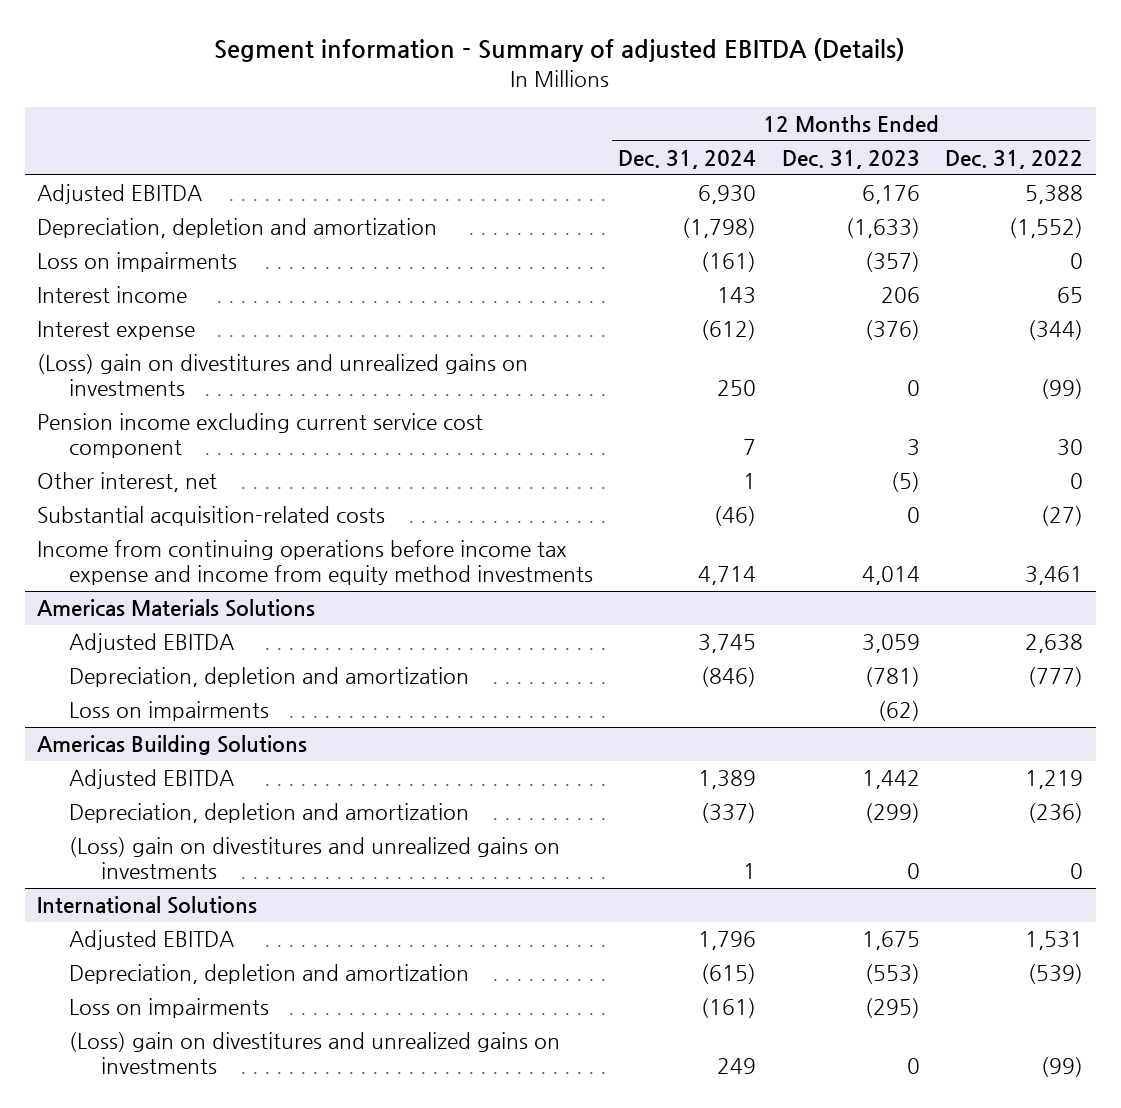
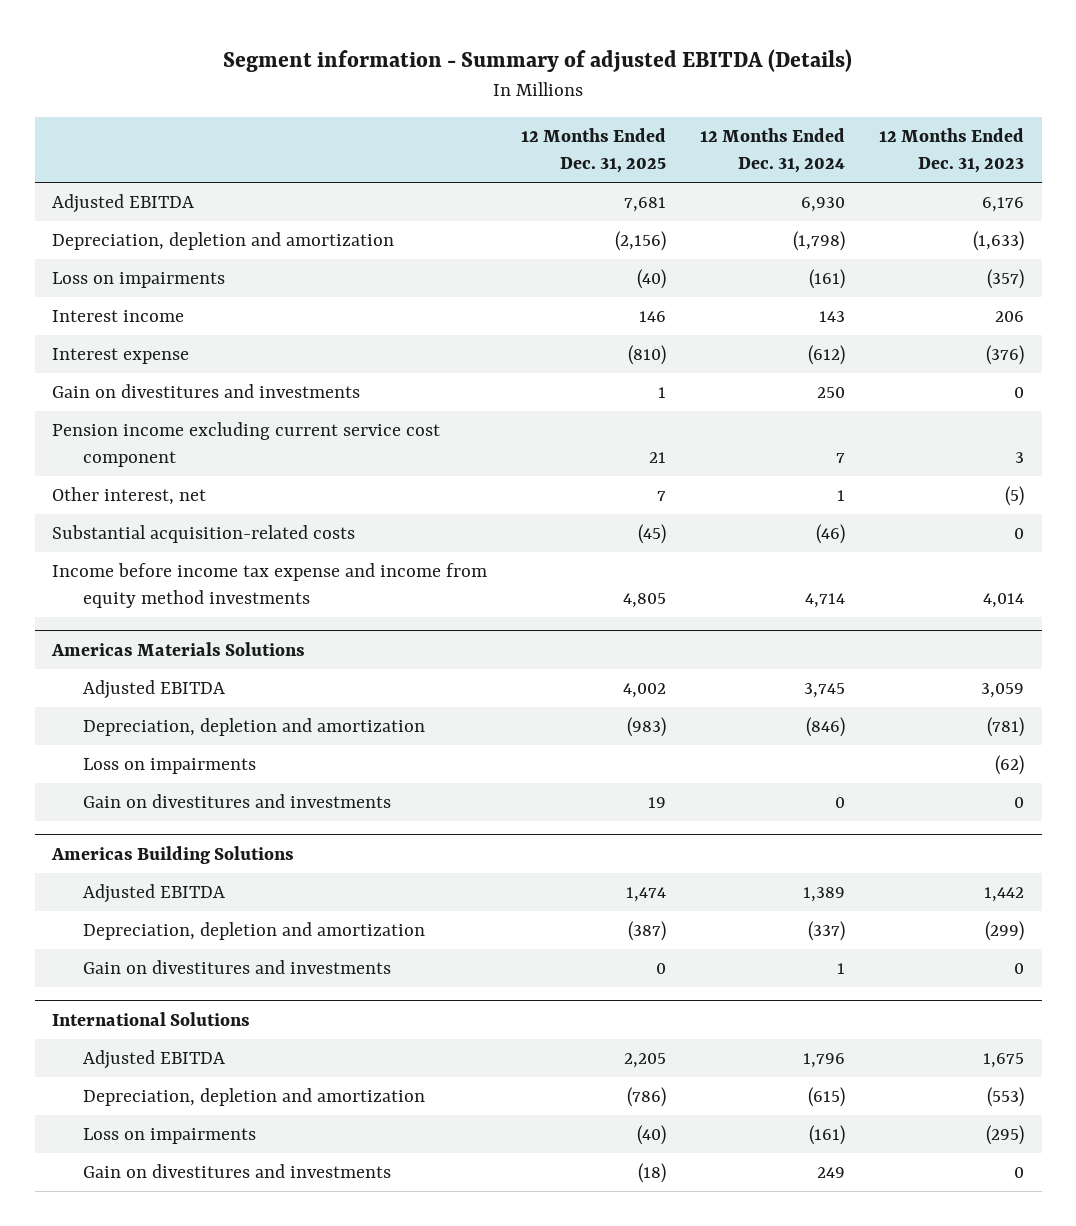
- | 12 Months Ended Dec. 31, 2024 | 12 Months Ended Dec. 31, 2023 | 12 Months Ended Dec. 31, 2022
+ | 12 Months Ended Dec. 31, 2025 | 12 Months Ended Dec. 31, 2024 | 12 Months Ended Dec. 31, 2023
- (Loss) gain on divestitures and unrealized gains on investments | 250 | 0 | (99)
+ Gain on divestitures and investments | 1 | 250 | 0
- Income from continuing operations before income tax expense and income from equity method investments | 4,714 | 4,014 | 3,461
+ Income before income tax expense and income from equity method investments | 4,805 | 4,714 | 4,014
@ Americas Materials Solutions
+ Gain on divestitures and investments | 19 | 0 | 0
@ Americas Building Solutions
- (Loss) gain on divestitures and unrealized gains on investments | 1 | 0 | 0
+ Gain on divestitures and investments | 0 | 1 | 0
@ International Solutions
- (Loss) gain on divestitures and unrealized gains on investments | 249 | 0 | (99)
+ Gain on divestitures and investments | (18) | 249 | 0

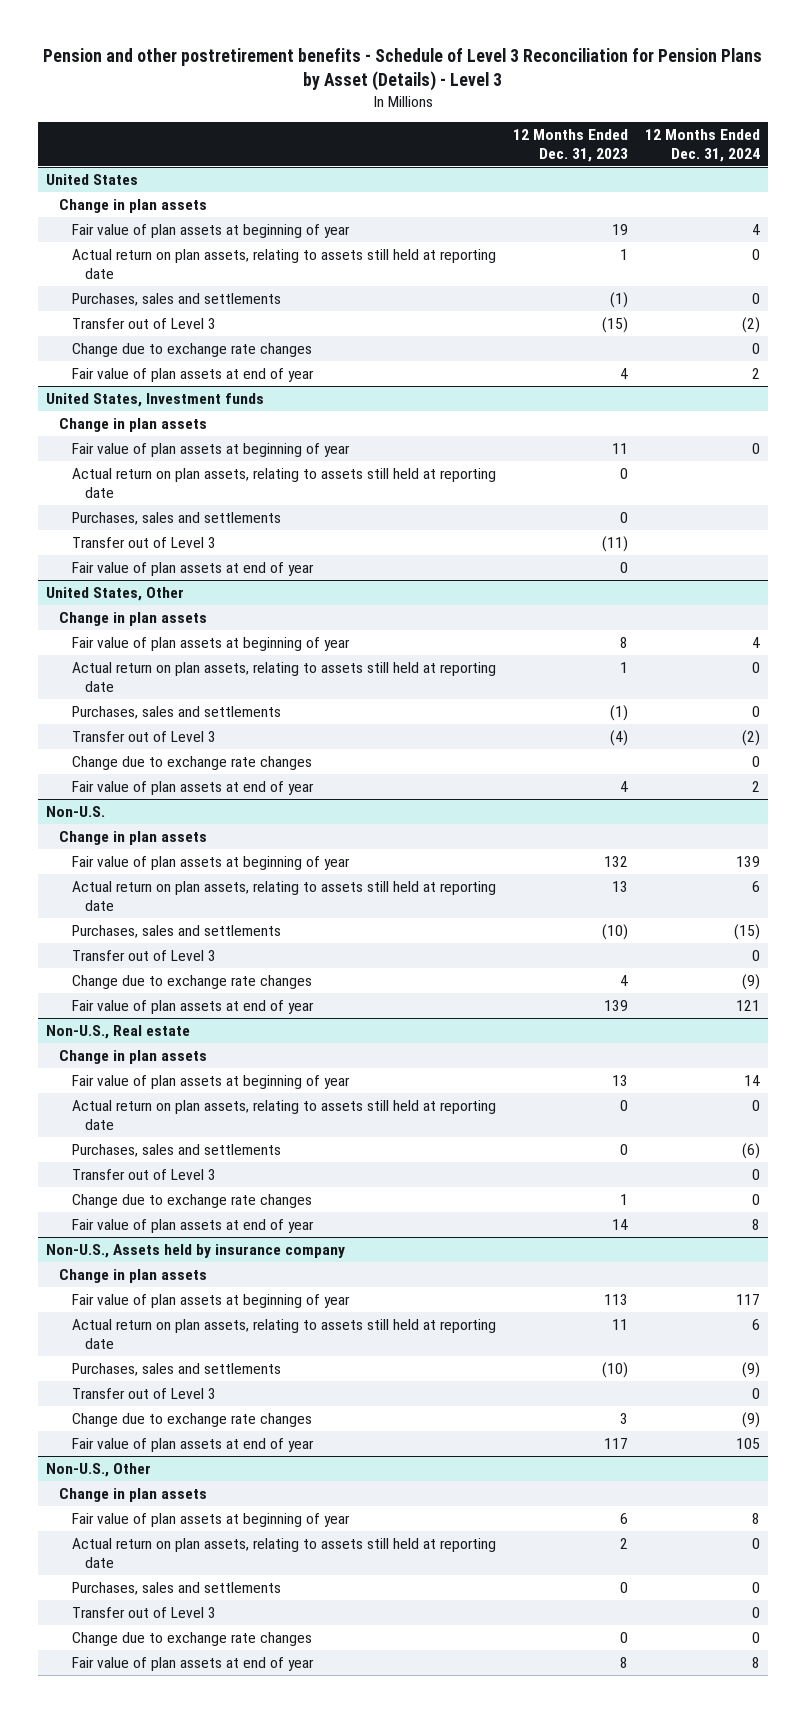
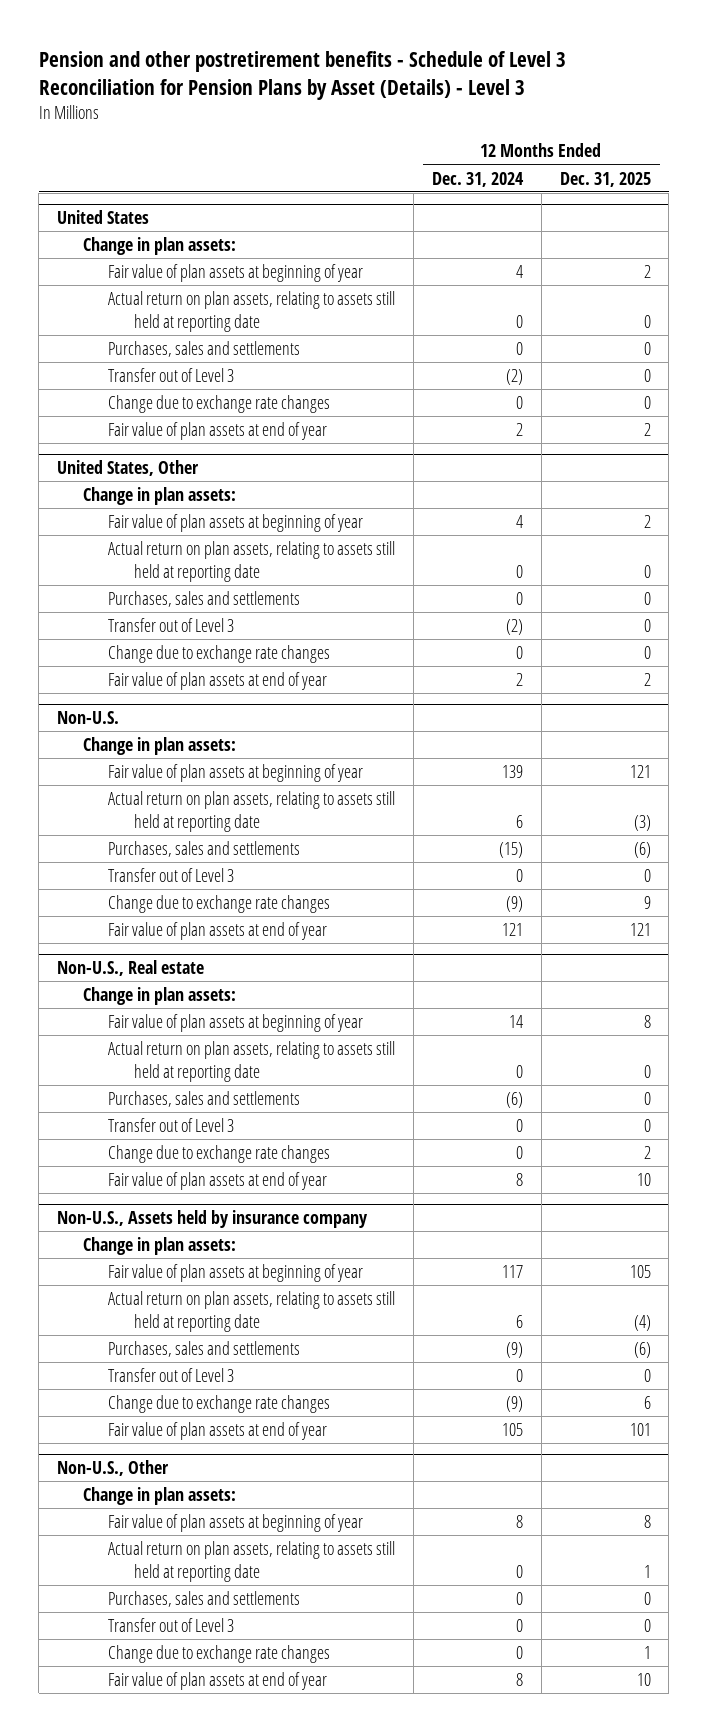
- | 12 Months Ended Dec. 31, 2023 | 12 Months Ended Dec. 31, 2024
+ | 12 Months Ended Dec. 31, 2024 | 12 Months Ended Dec. 31, 2025
@ United States
- Change in plan assets
+ Change in plan assets:
- United States, Investment funds
- Change in plan assets
- Fair value of plan assets at beginning of year | 11 | 0
- Actual return on plan assets, relating to assets still held at reporting date | 0 |
- Purchases, sales and settlements | 0 |
- Transfer out of Level 3 | (11) |
- Fair value of plan assets at end of year | 0 |
@ United States, Other
- Change in plan assets
+ Change in plan assets:
@ Non-U.S.
- Change in plan assets
+ Change in plan assets:
@ Non-U.S., Real estate
- Change in plan assets
+ Change in plan assets:
@ Non-U.S., Assets held by insurance company
- Change in plan assets
+ Change in plan assets:
@ Non-U.S., Other
- Change in plan assets
+ Change in plan assets:

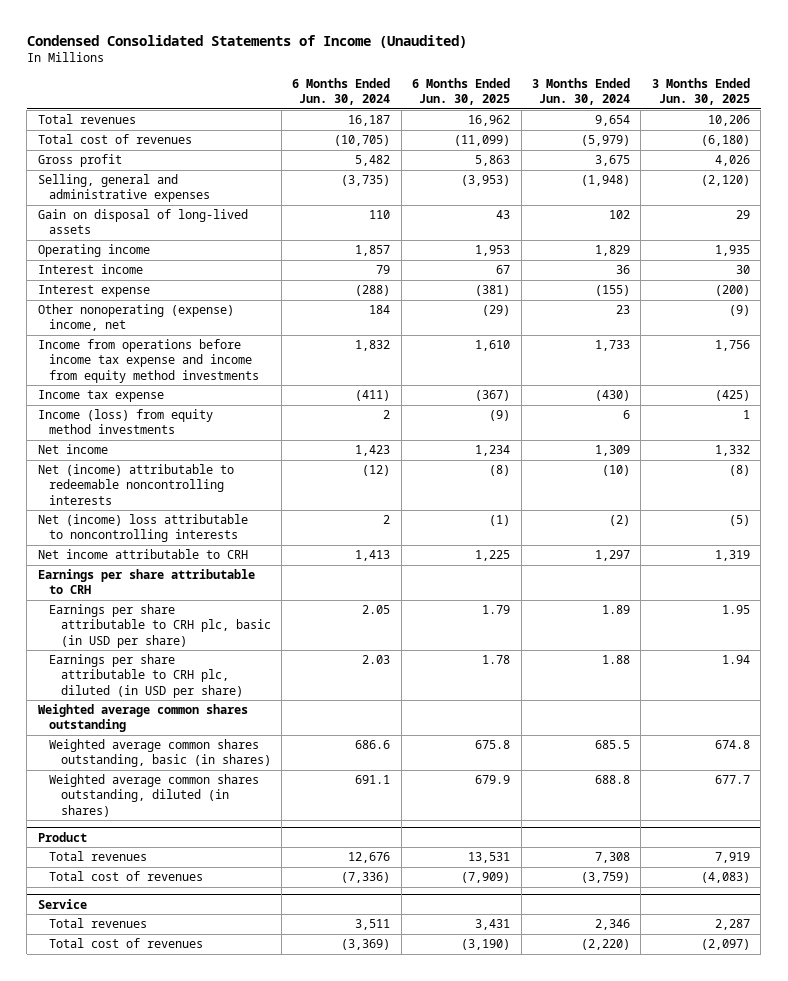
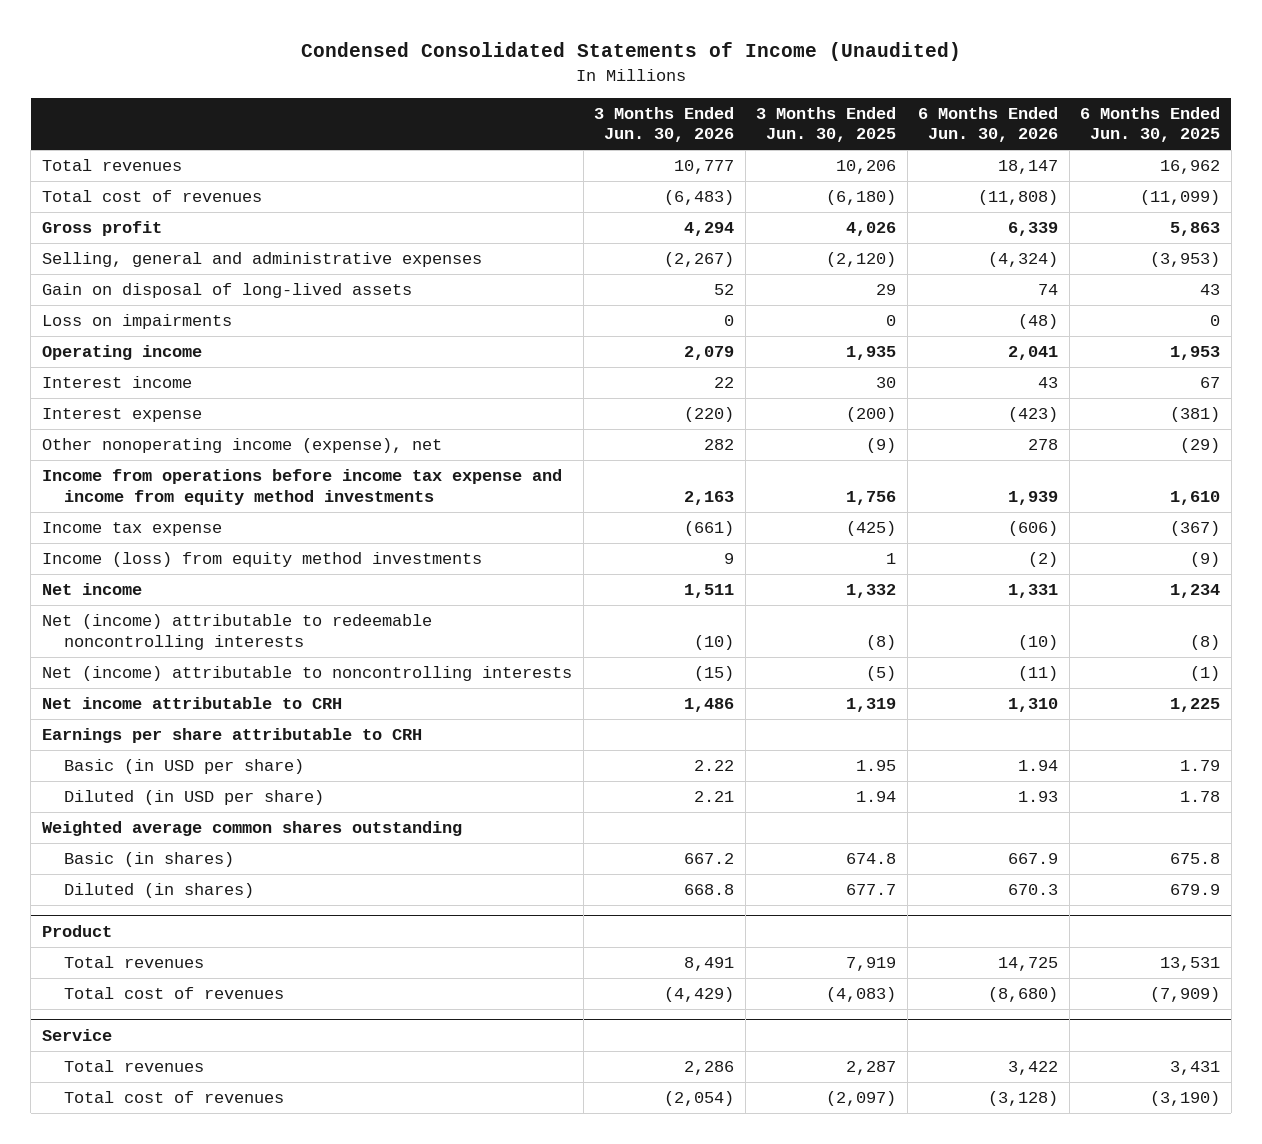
- | 6 Months Ended Jun. 30, 2024 | 6 Months Ended Jun. 30, 2025 | 3 Months Ended Jun. 30, 2024 | 3 Months Ended Jun. 30, 2025
+ | 3 Months Ended Jun. 30, 2026 | 3 Months Ended Jun. 30, 2025 | 6 Months Ended Jun. 30, 2026 | 6 Months Ended Jun. 30, 2025
+ Loss on impairments | 0 | 0 | (48) | 0
- Other nonoperating (expense) income, net | 184 | (29) | 23 | (9)
+ Other nonoperating income (expense), net | 282 | (9) | 278 | (29)
- Net (income) loss attributable to noncontrolling interests | 2 | (1) | (2) | (5)
+ Net (income) attributable to noncontrolling interests | (15) | (5) | (11) | (1)
- Earnings per share attributable to CRH plc, basic (in USD per share) | 2.05 | 1.79 | 1.89 | 1.95
- Earnings per share attributable to CRH plc, diluted (in USD per share) | 2.03 | 1.78 | 1.88 | 1.94
+ Basic (in USD per share) | 2.22 | 1.95 | 1.94 | 1.79
+ Diluted (in USD per share) | 2.21 | 1.94 | 1.93 | 1.78
- Weighted average common shares outstanding, basic (in shares) | 686.6 | 675.8 | 685.5 | 674.8
- Weighted average common shares outstanding, diluted (in shares) | 691.1 | 679.9 | 688.8 | 677.7
+ Basic (in shares) | 667.2 | 674.8 | 667.9 | 675.8
+ Diluted (in shares) | 668.8 | 677.7 | 670.3 | 679.9

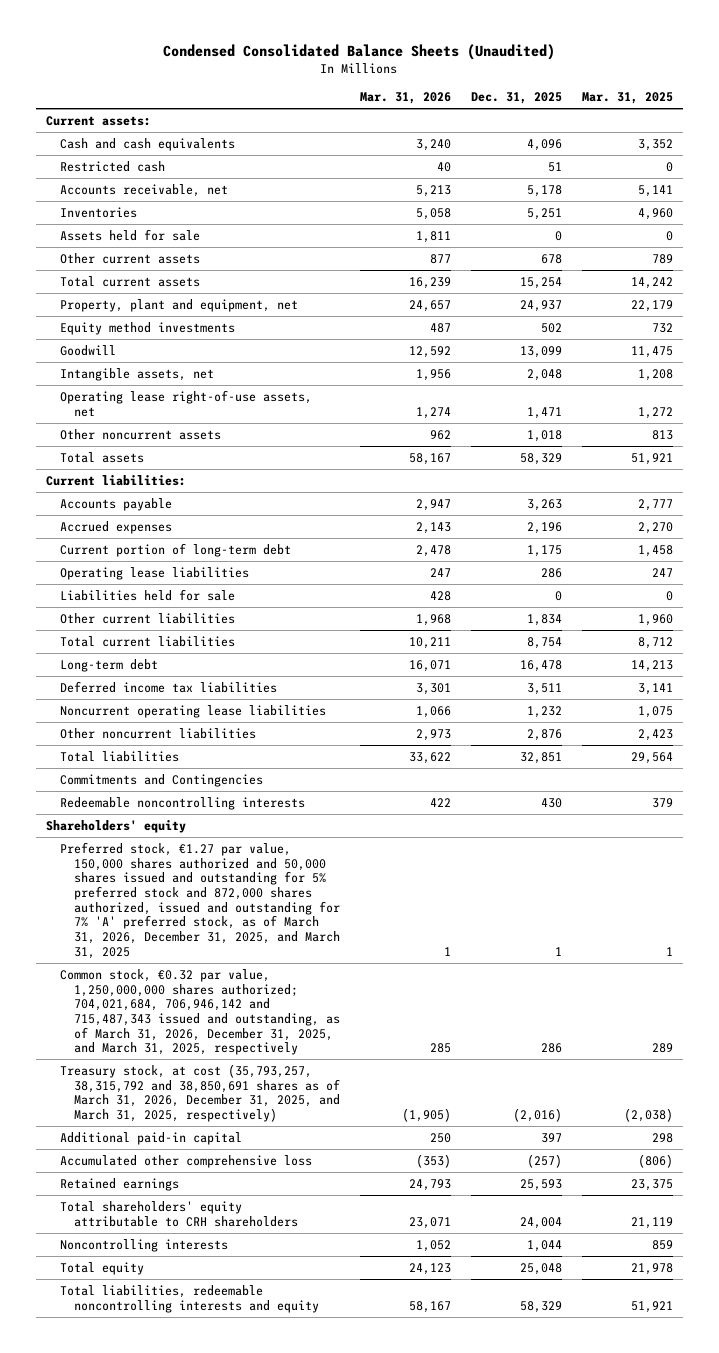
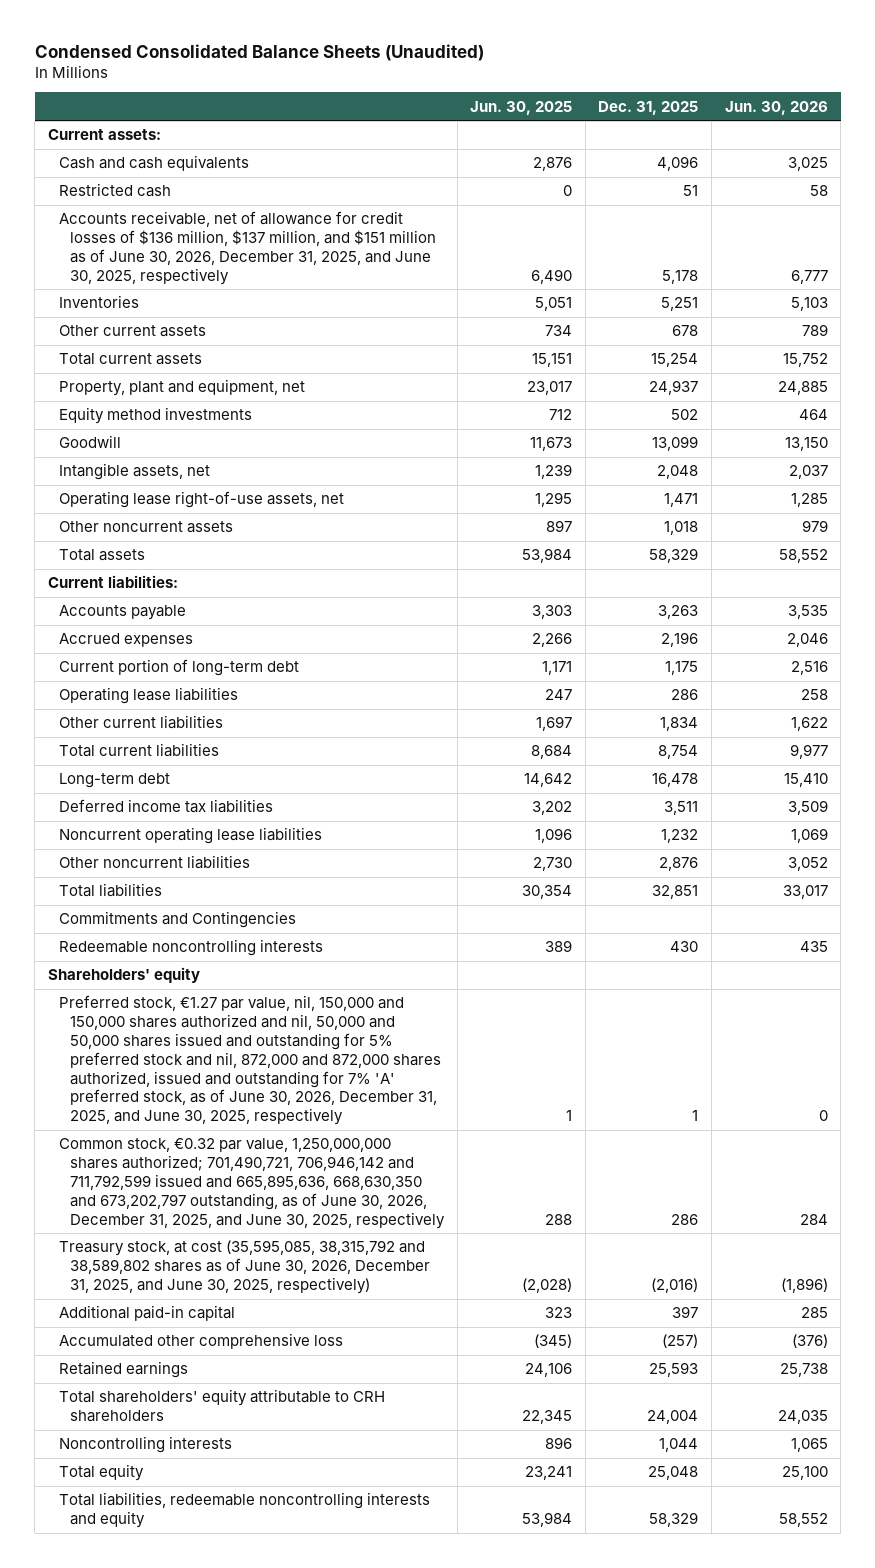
- | Mar. 31, 2026 | Dec. 31, 2025 | Mar. 31, 2025
+ | Jun. 30, 2025 | Dec. 31, 2025 | Jun. 30, 2026
- Accounts receivable, net | 5,213 | 5,178 | 5,141
+ Accounts receivable, net of allowance for credit losses of $136 million, $137 million, and $151 million as of June 30, 2026, December 31, 2025, and June 30, 2025, respectively | 6,490 | 5,178 | 6,777
- Assets held for sale | 1,811 | 0 | 0
- Liabilities held for sale | 428 | 0 | 0
- Preferred stock, €1.27 par value, 150,000 shares authorized and 50,000 shares issued and outstanding for 5% preferred stock and 872,000 shares authorized, issued and outstanding for 7% 'A' preferred stock, as of March 31, 2026, December 31, 2025, and March 31, 2025 | 1 | 1 | 1
- Common stock, €0.32 par value, 1,250,000,000 shares authorized; 704,021,684, 706,946,142 and 715,487,343 issued and outstanding, as of March 31, 2026, December 31, 2025, and March 31, 2025, respectively | 285 | 286 | 289
- Treasury stock, at cost (35,793,257, 38,315,792 and 38,850,691 shares as of March 31, 2026, December 31, 2025, and March 31, 2025, respectively) | (1,905) | (2,016) | (2,038)
+ Preferred stock, €1.27 par value, nil, 150,000 and 150,000 shares authorized and nil, 50,000 and 50,000 shares issued and outstanding for 5% preferred stock and nil, 872,000 and 872,000 shares authorized, issued and outstanding for 7% 'A' preferred stock, as of June 30, 2026, December 31, 2025, and June 30, 2025, respectively | 1 | 1 | 0
+ Common stock, €0.32 par value, 1,250,000,000 shares authorized; 701,490,721, 706,946,142 and 711,792,599 issued and 665,895,636, 668,630,350 and 673,202,797 outstanding, as of June 30, 2026, December 31, 2025, and June 30, 2025, respectively | 288 | 286 | 284
+ Treasury stock, at cost (35,595,085, 38,315,792 and 38,589,802 shares as of June 30, 2026, December 31, 2025, and June 30, 2025, respectively) | (2,028) | (2,016) | (1,896)

